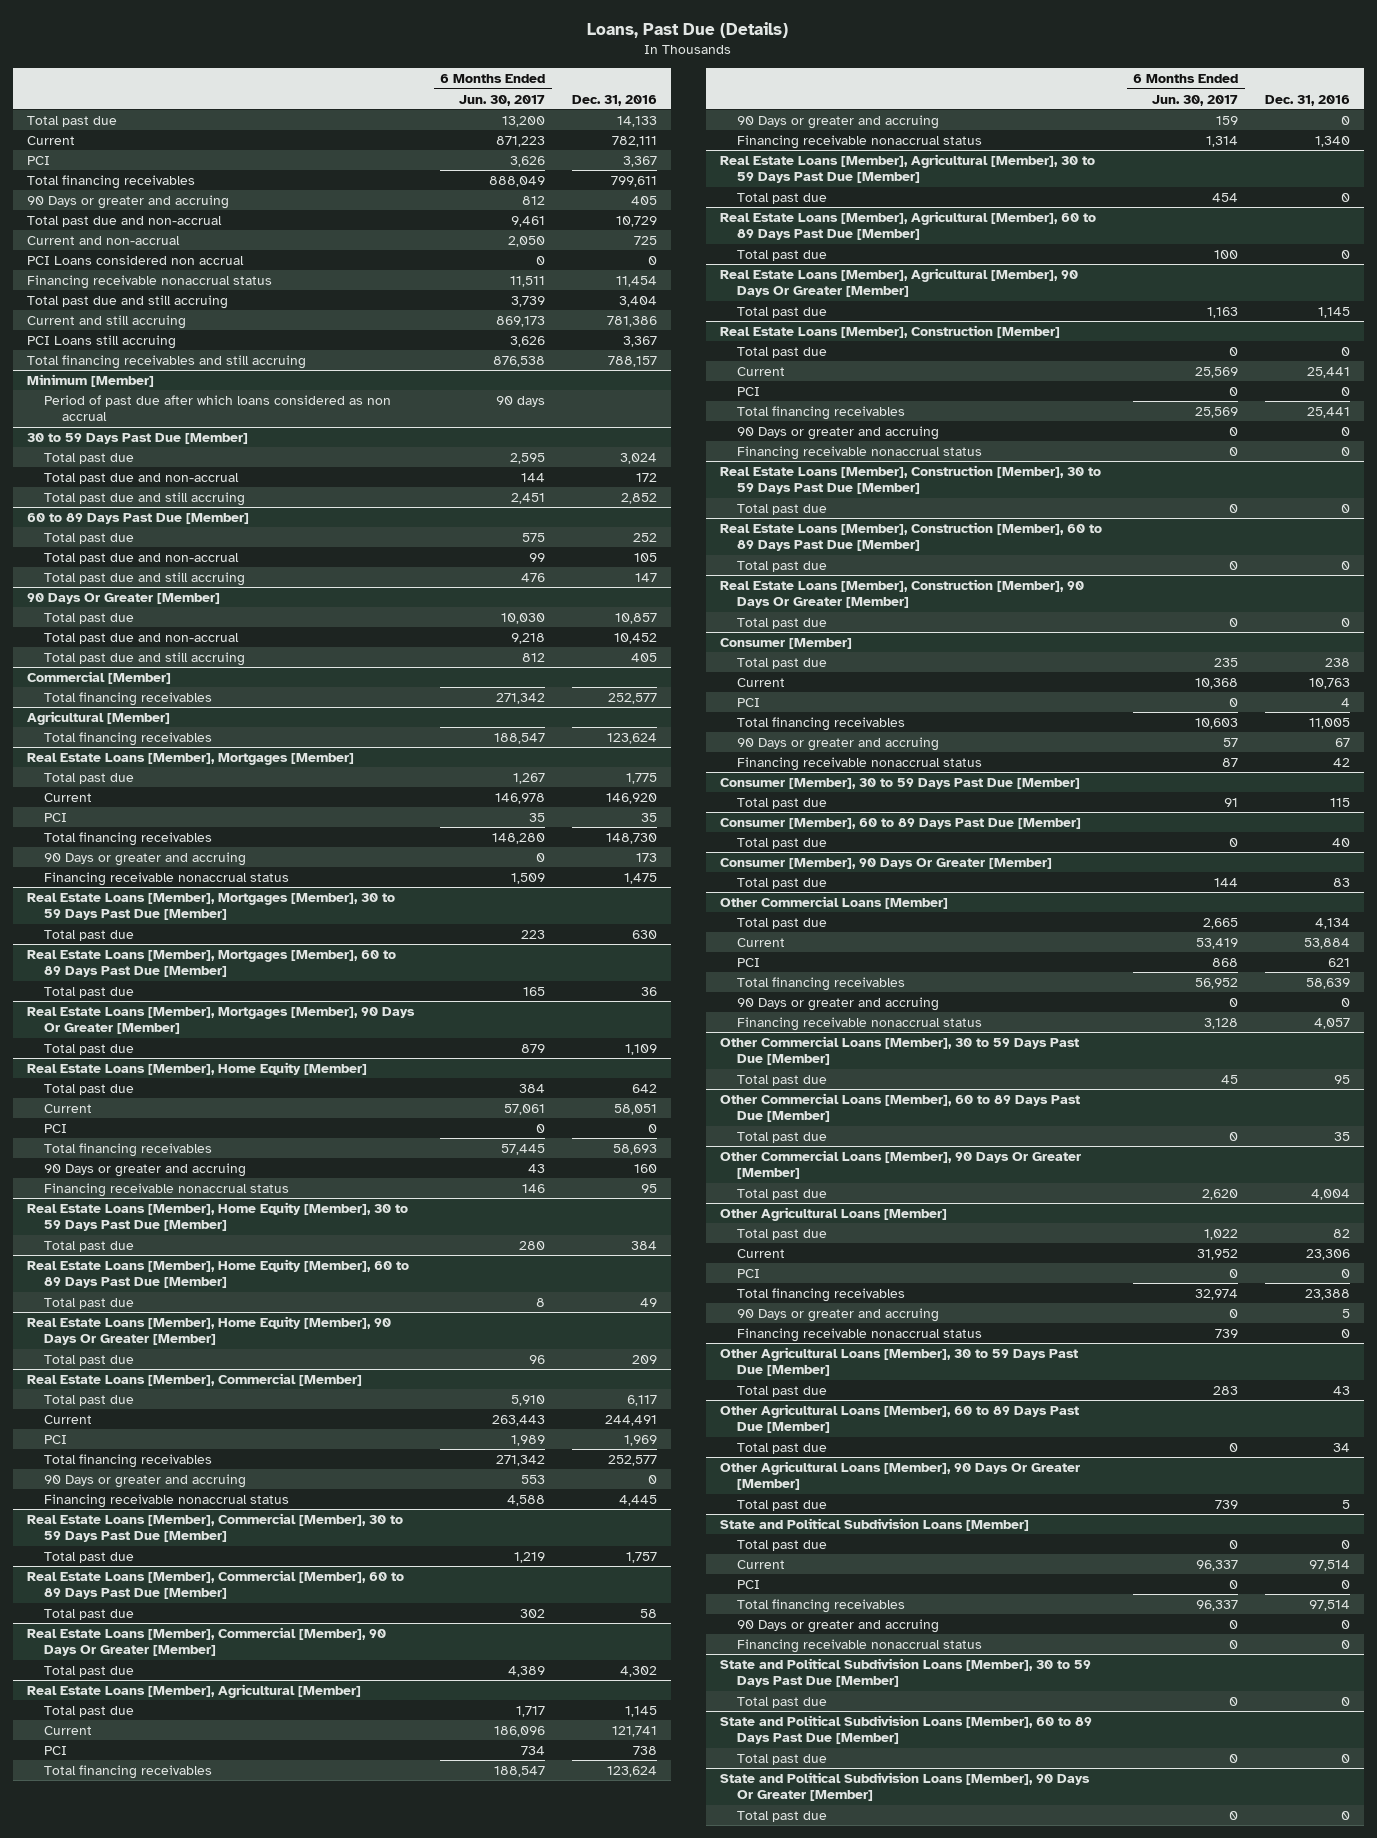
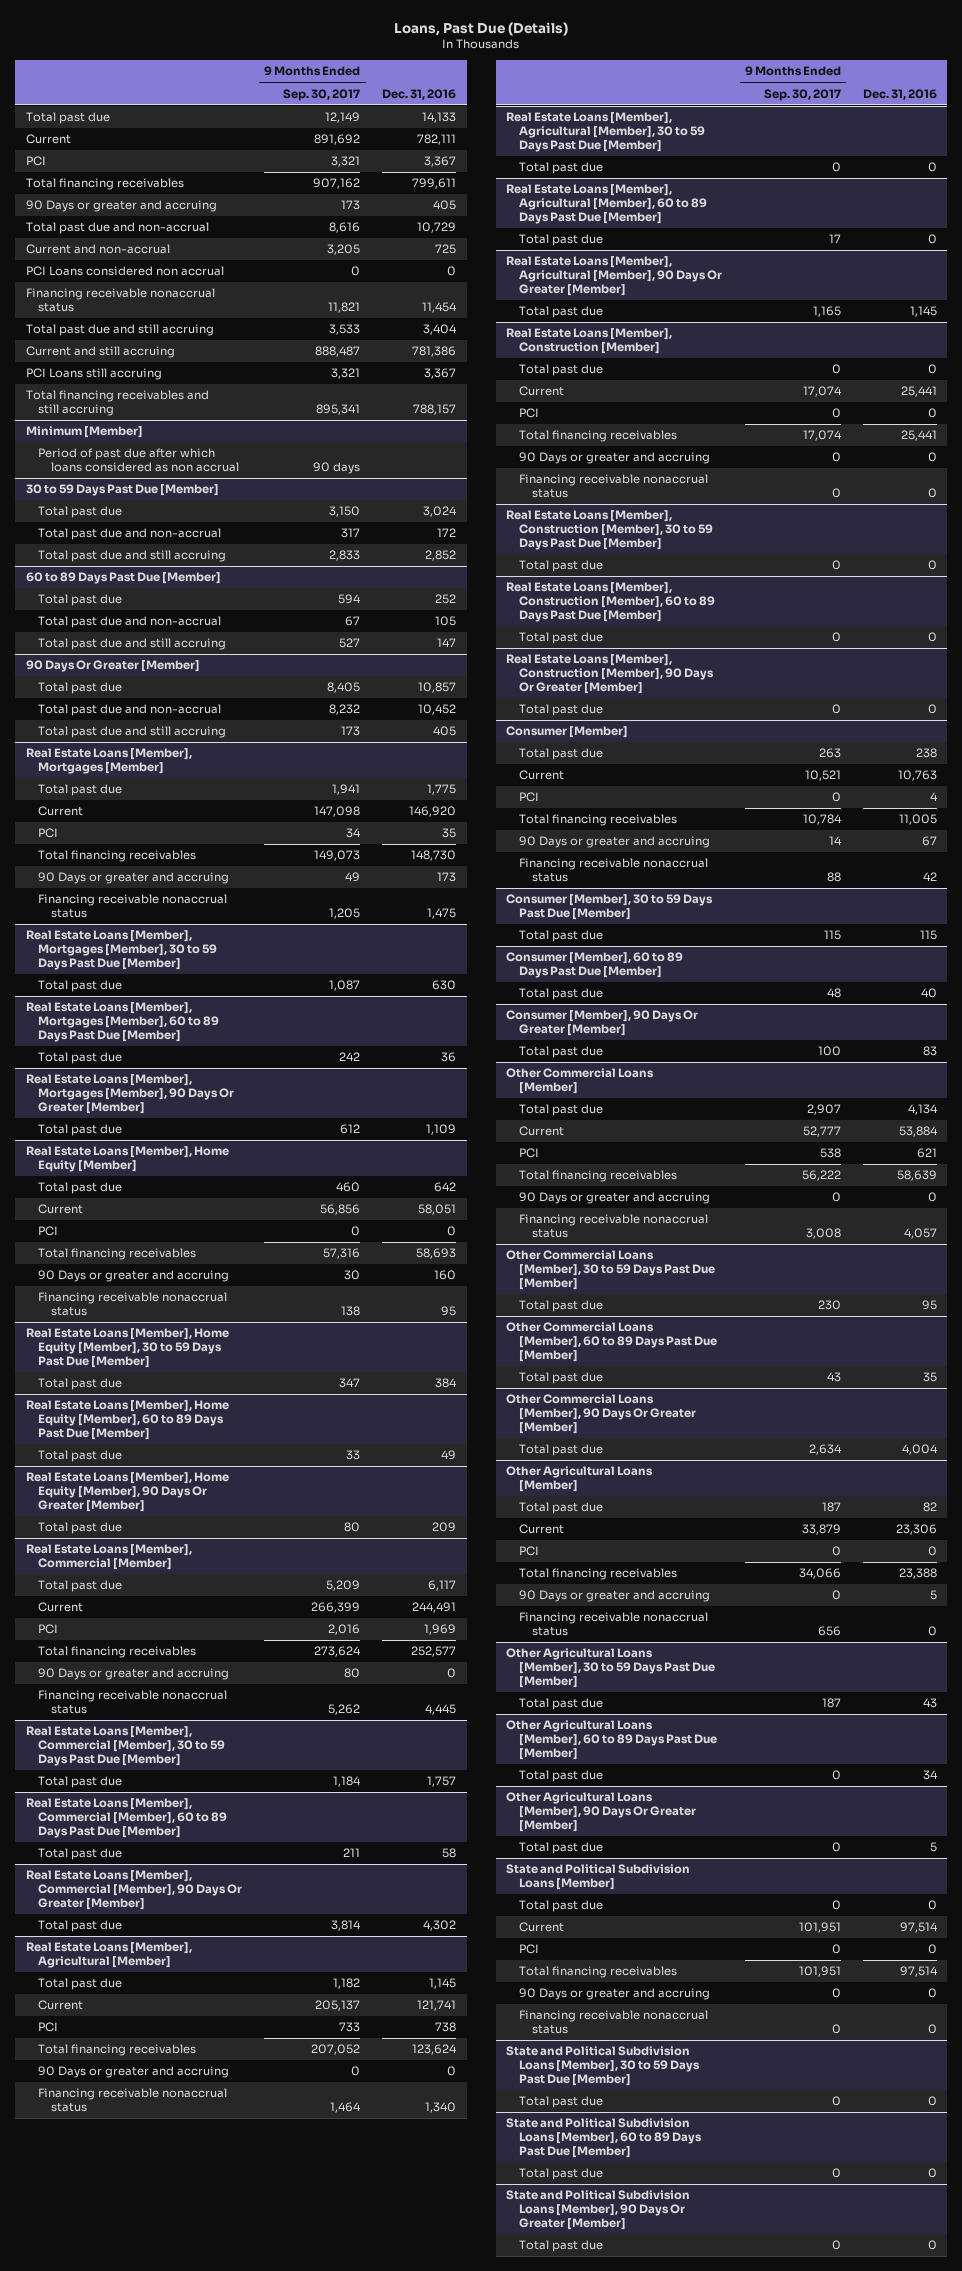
- | 6 Months Ended Jun. 30, 2017 | Dec. 31, 2016
+ | 9 Months Ended Sep. 30, 2017 | Dec. 31, 2016
- Commercial [Member]
- Total financing receivables | 271,342 | 252,577
- Agricultural [Member]
- Total financing receivables | 188,547 | 123,624

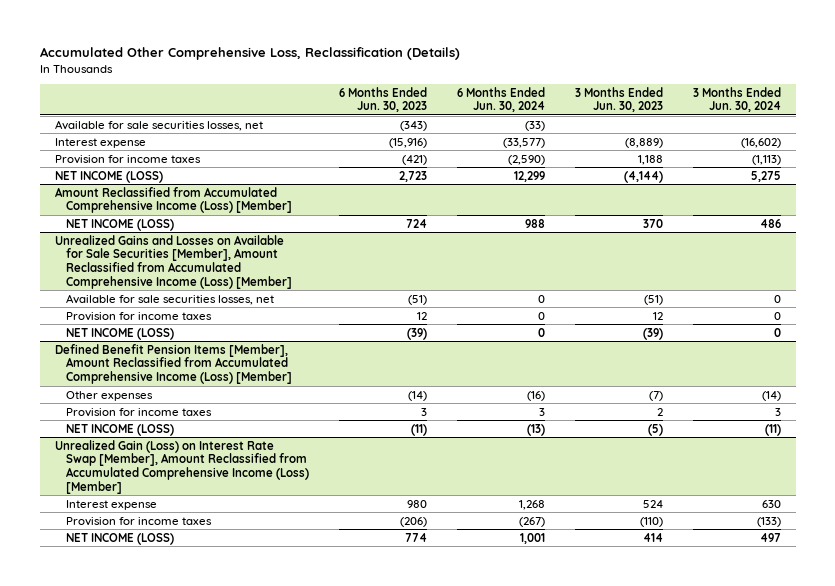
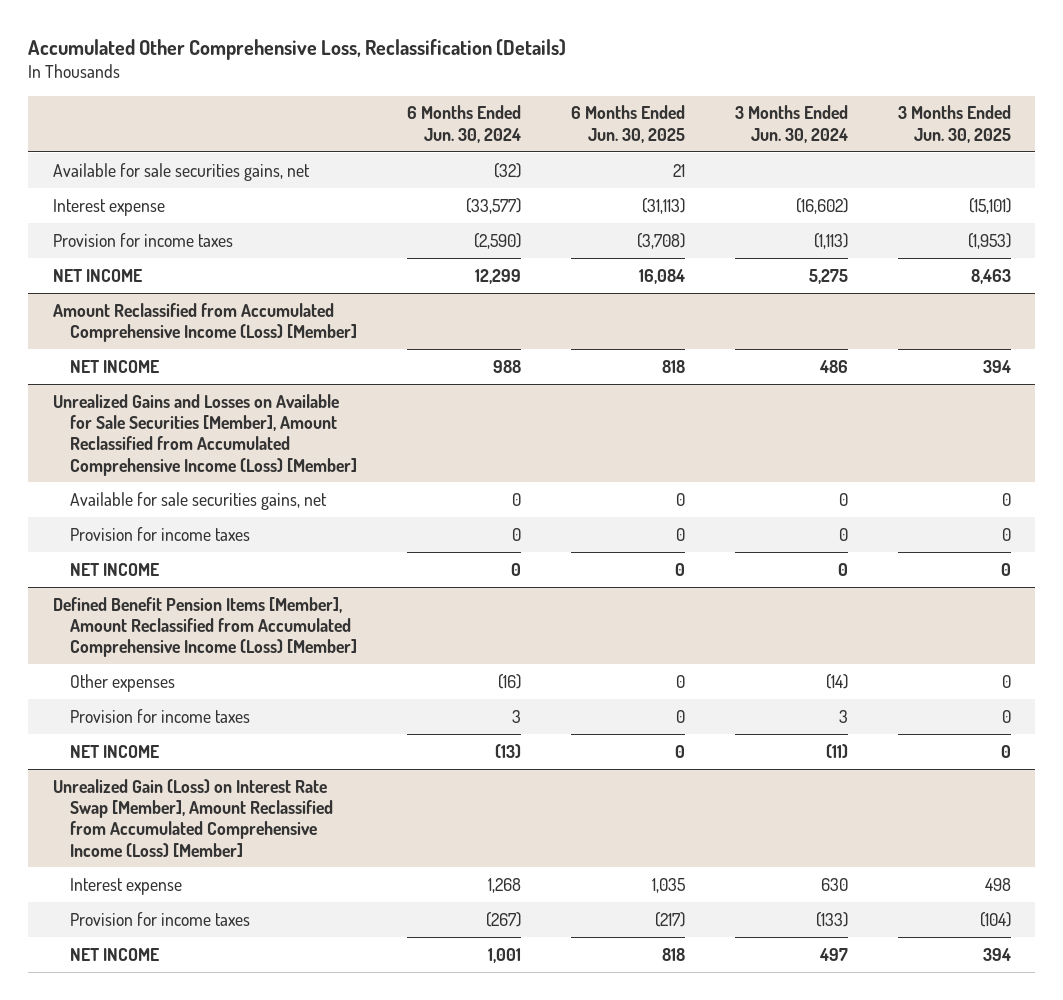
- | 6 Months Ended Jun. 30, 2023 | 6 Months Ended Jun. 30, 2024 | 3 Months Ended Jun. 30, 2023 | 3 Months Ended Jun. 30, 2024
+ | 6 Months Ended Jun. 30, 2024 | 6 Months Ended Jun. 30, 2025 | 3 Months Ended Jun. 30, 2024 | 3 Months Ended Jun. 30, 2025
- Available for sale securities losses, net | (343) | (33) | |
+ Available for sale securities gains, net | (32) | 21 | |
- NET INCOME (LOSS) | 2,723 | 12,299 | (4,144) | 5,275
+ NET INCOME | 12,299 | 16,084 | 5,275 | 8,463
@ Amount Reclassified from Accumulated Comprehensive Income (Loss) [Member]
- NET INCOME (LOSS) | 724 | 988 | 370 | 486
+ NET INCOME | 988 | 818 | 486 | 394
@ Unrealized Gains and Losses on Available for Sale Securities [Member], Amount Reclassified from Accumulated Comprehensive Income (Loss) [Member]
- Available for sale securities losses, net | (51) | 0 | (51) | 0
+ Available for sale securities gains, net | 0 | 0 | 0 | 0
- NET INCOME (LOSS) | (39) | 0 | (39) | 0
+ NET INCOME | 0 | 0 | 0 | 0
@ Defined Benefit Pension Items [Member], Amount Reclassified from Accumulated Comprehensive Income (Loss) [Member]
- NET INCOME (LOSS) | (11) | (13) | (5) | (11)
+ NET INCOME | (13) | 0 | (11) | 0
@ Unrealized Gain (Loss) on Interest Rate Swap [Member], Amount Reclassified from Accumulated Comprehensive Income (Loss) [Member]
- NET INCOME (LOSS) | 774 | 1,001 | 414 | 497
+ NET INCOME | 1,001 | 818 | 497 | 394

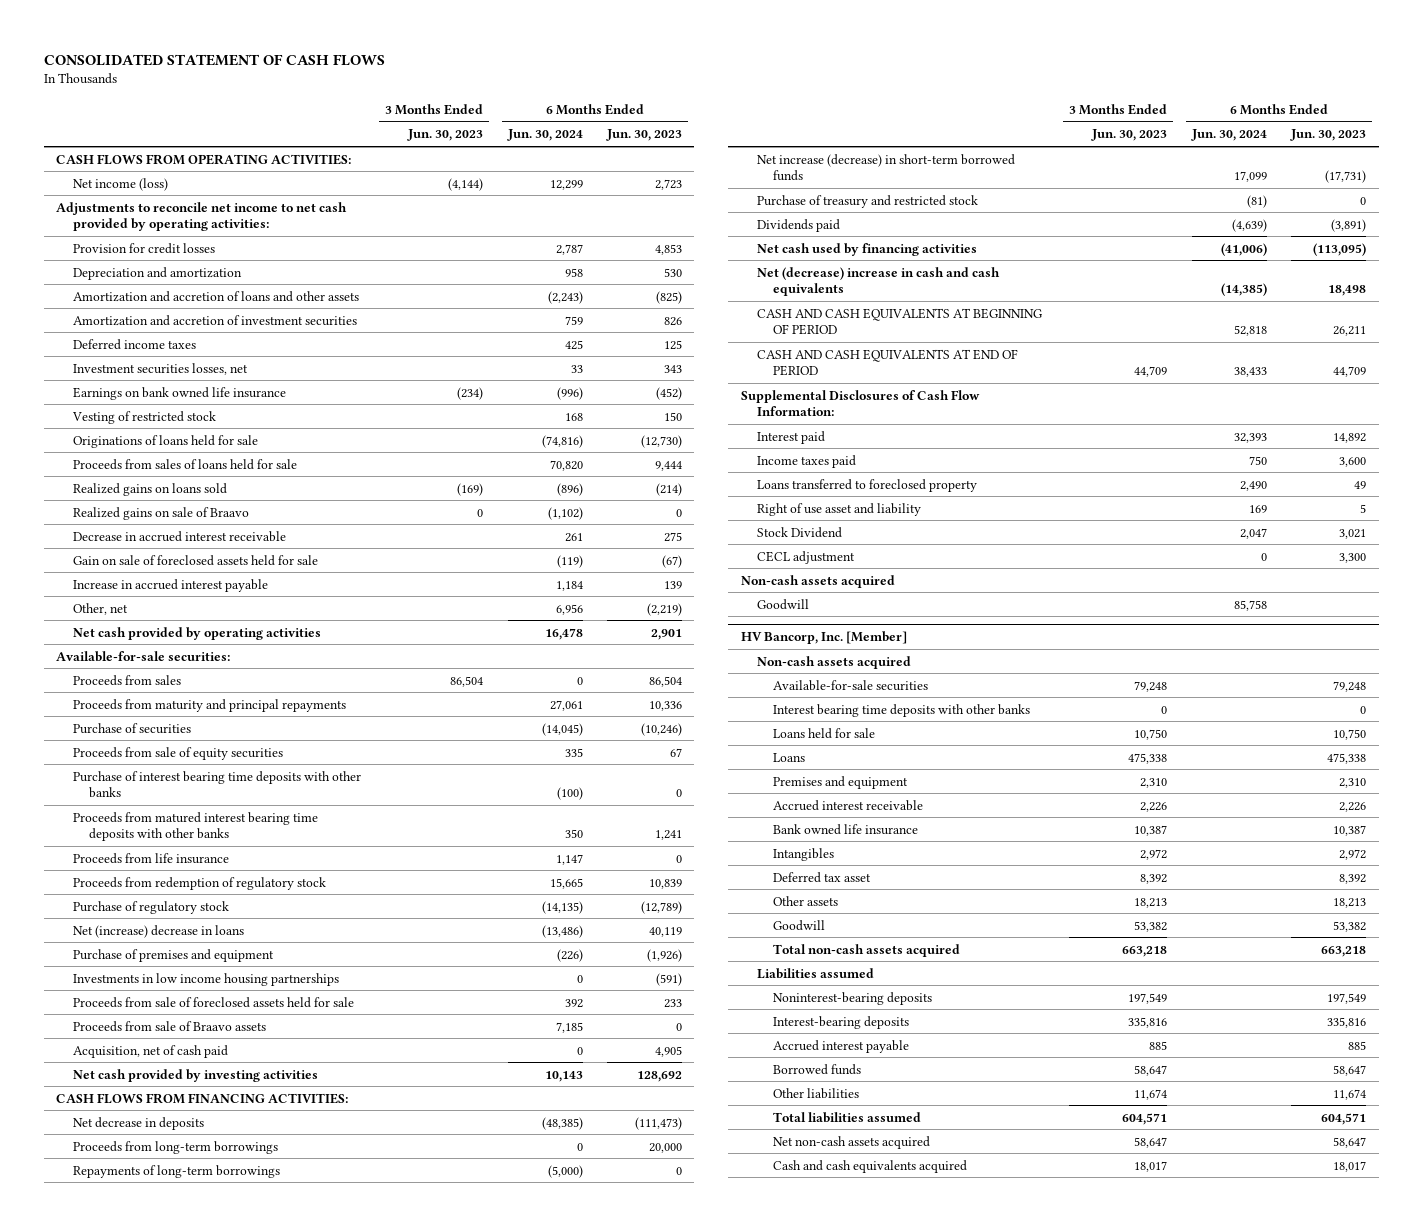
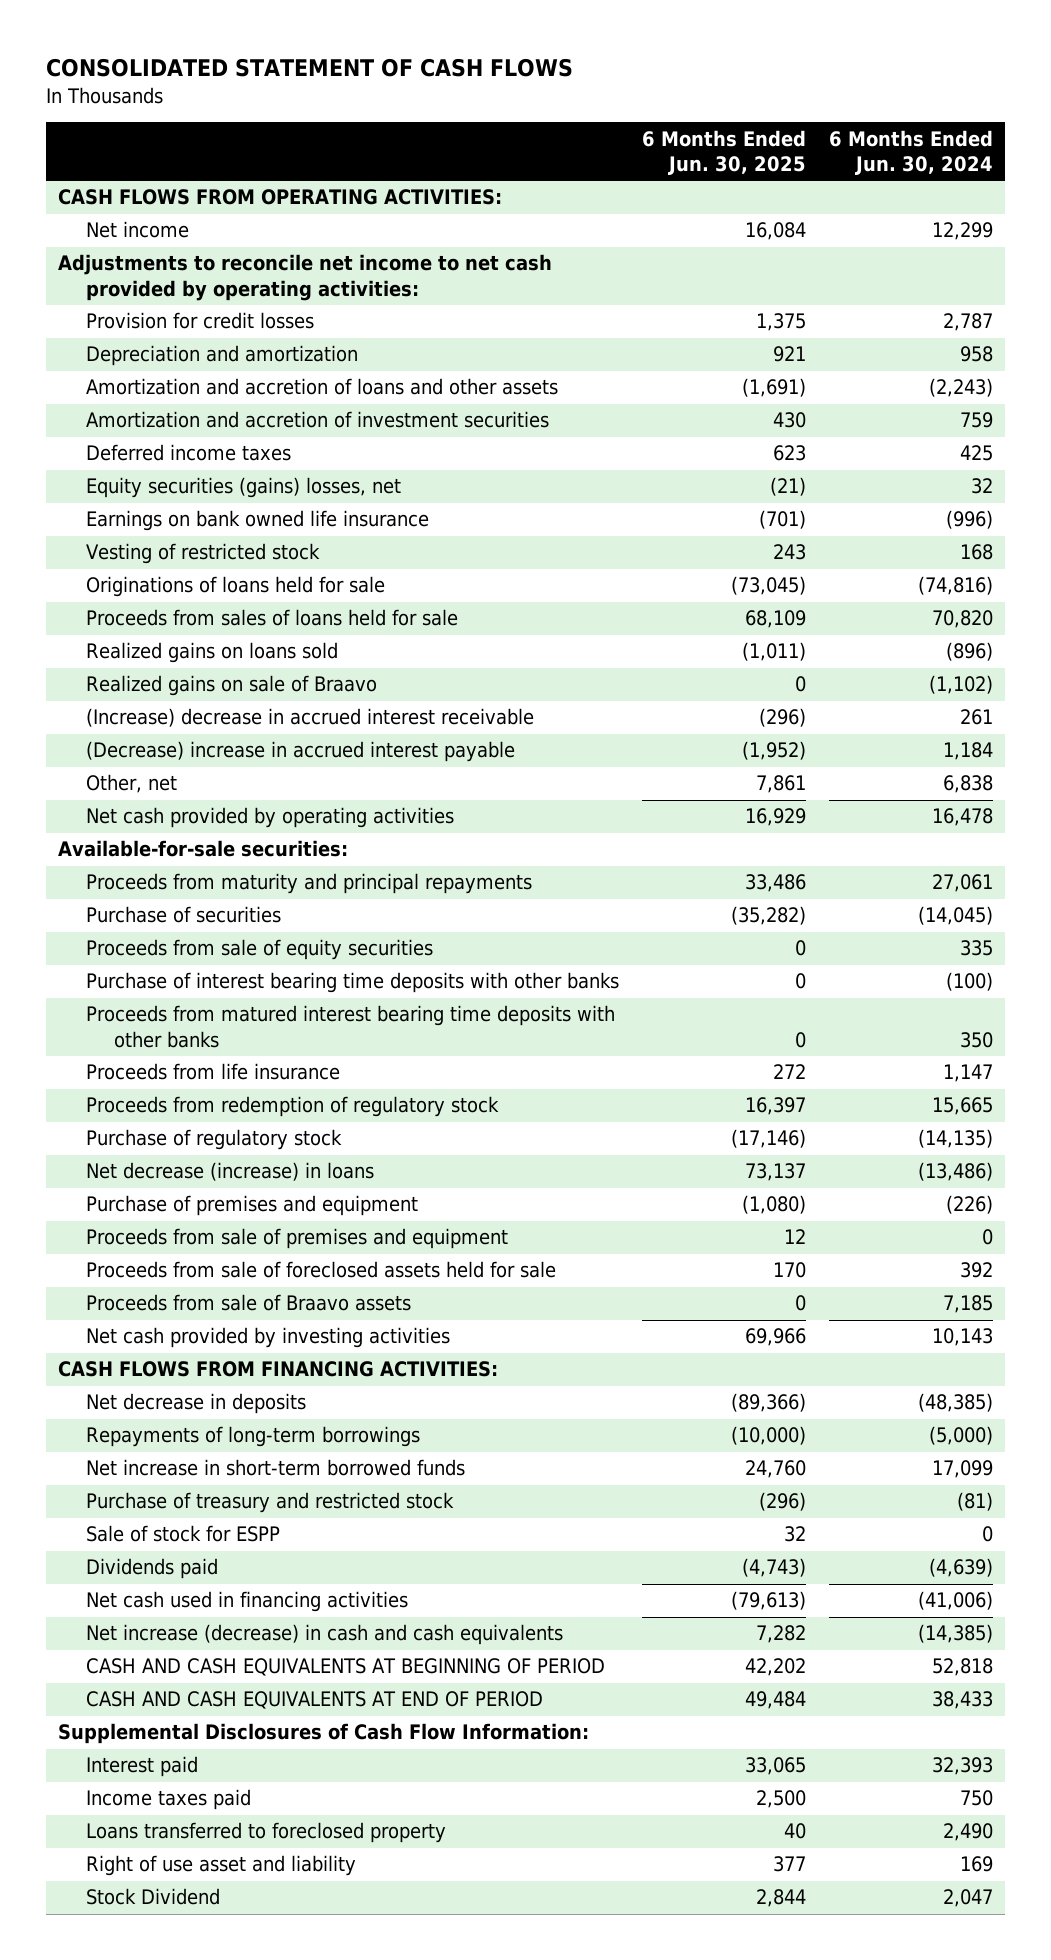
- | 3 Months Ended Jun. 30, 2023 | 6 Months Ended Jun. 30, 2024 | 6 Months Ended Jun. 30, 2023
+ | 6 Months Ended Jun. 30, 2025 | 6 Months Ended Jun. 30, 2024
- Net income (loss) | (4,144) | 12,299 | 2,723
+ Net income | 16,084 | 12,299
- Investment securities losses, net | | 33 | 343
+ Equity securities (gains) losses, net | (21) | 32
- Decrease in accrued interest receivable | | 261 | 275
- Gain on sale of foreclosed assets held for sale | | (119) | (67)
- Increase in accrued interest payable | | 1,184 | 139
- Other, net | | 6,956 | (2,219)
+ (Increase) decrease in accrued interest receivable | (296) | 261
+ (Decrease) increase in accrued interest payable | (1,952) | 1,184
+ Other, net | 7,861 | 6,838
- Proceeds from sales | 86,504 | 0 | 86,504
- Net (increase) decrease in loans | | (13,486) | 40,119
+ Net decrease (increase) in loans | 73,137 | (13,486)
- Investments in low income housing partnerships | | 0 | (591)
+ Proceeds from sale of premises and equipment | 12 | 0
- Acquisition, net of cash paid | | 0 | 4,905
- Proceeds from long-term borrowings | | 0 | 20,000
- Net increase (decrease) in short-term borrowed funds | | 17,099 | (17,731)
+ Net increase in short-term borrowed funds | 24,760 | 17,099
+ Sale of stock for ESPP | 32 | 0
- Net cash used by financing activities | | (41,006) | (113,095)
- Net (decrease) increase in cash and cash equivalents | | (14,385) | 18,498
+ Net cash used in financing activities | (79,613) | (41,006)
+ Net increase (decrease) in cash and cash equivalents | 7,282 | (14,385)
- CECL adjustment | | 0 | 3,300
- Non-cash assets acquired
- Goodwill | | 85,758 |
- HV Bancorp, Inc. [Member]
- Non-cash assets acquired
- Available-for-sale securities | 79,248 | | 79,248
- Interest bearing time deposits with other banks | 0 | | 0
- Loans held for sale | 10,750 | | 10,750
- Loans | 475,338 | | 475,338
- Premises and equipment | 2,310 | | 2,310
- Accrued interest receivable | 2,226 | | 2,226
- Bank owned life insurance | 10,387 | | 10,387
- Intangibles | 2,972 | | 2,972
- Deferred tax asset | 8,392 | | 8,392
- Other assets | 18,213 | | 18,213
- Goodwill | 53,382 | | 53,382
- Total non-cash assets acquired | 663,218 | | 663,218
- Liabilities assumed
- Noninterest-bearing deposits | 197,549 | | 197,549
- Interest-bearing deposits | 335,816 | | 335,816
- Accrued interest payable | 885 | | 885
- Borrowed funds | 58,647 | | 58,647
- Other liabilities | 11,674 | | 11,674
- Total liabilities assumed | 604,571 | | 604,571
- Net non-cash assets acquired | 58,647 | | 58,647
- Cash and cash equivalents acquired | 18,017 | | 18,017

